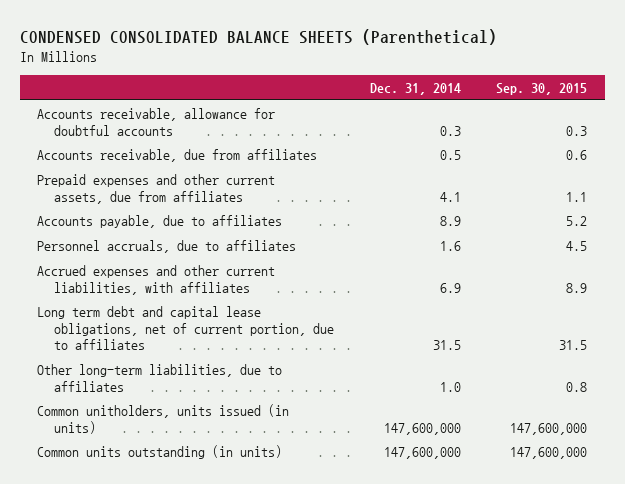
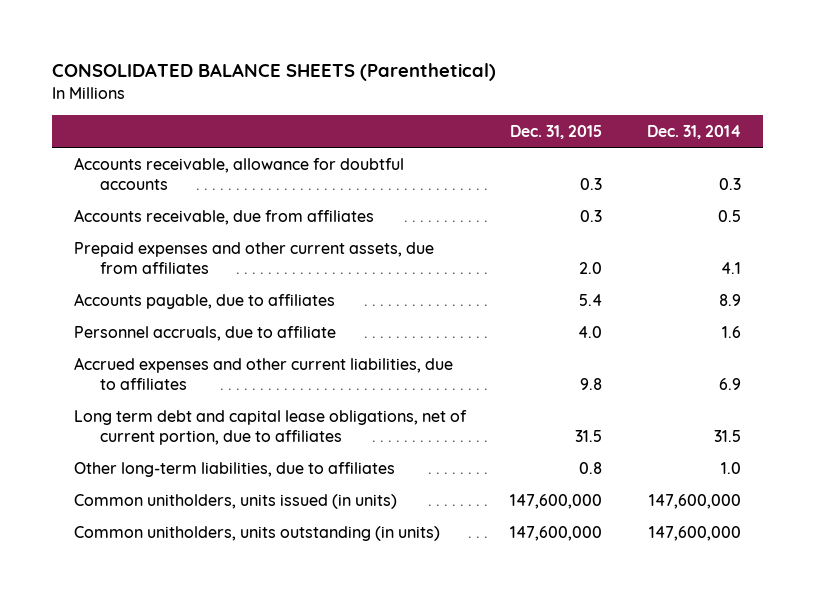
- CONDENSED CONSOLIDATED BALANCE SHEETS (Parenthetical)
+ CONSOLIDATED BALANCE SHEETS (Parenthetical)
- | Dec. 31, 2014 | Sep. 30, 2015
+ | Dec. 31, 2015 | Dec. 31, 2014
- Personnel accruals, due to affiliates | 1.6 | 4.5
- Accrued expenses and other current liabilities, with affiliates | 6.9 | 8.9
+ Personnel accruals, due to affiliate | 4.0 | 1.6
+ Accrued expenses and other current liabilities, due to affiliates | 9.8 | 6.9
- Common units outstanding (in units) | 147,600,000 | 147,600,000
+ Common unitholders, units outstanding (in units) | 147,600,000 | 147,600,000

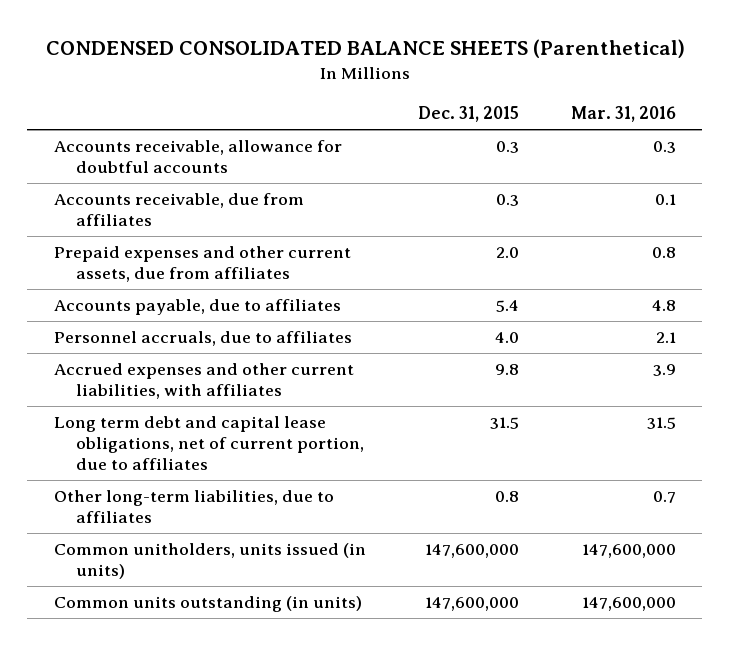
- CONSOLIDATED BALANCE SHEETS (Parenthetical)
+ CONDENSED CONSOLIDATED BALANCE SHEETS (Parenthetical)
- | Dec. 31, 2015 | Dec. 31, 2014
+ | Dec. 31, 2015 | Mar. 31, 2016
- Personnel accruals, due to affiliate | 4.0 | 1.6
- Accrued expenses and other current liabilities, due to affiliates | 9.8 | 6.9
+ Personnel accruals, due to affiliates | 4.0 | 2.1
+ Accrued expenses and other current liabilities, with affiliates | 9.8 | 3.9
- Common unitholders, units outstanding (in units) | 147,600,000 | 147,600,000
+ Common units outstanding (in units) | 147,600,000 | 147,600,000

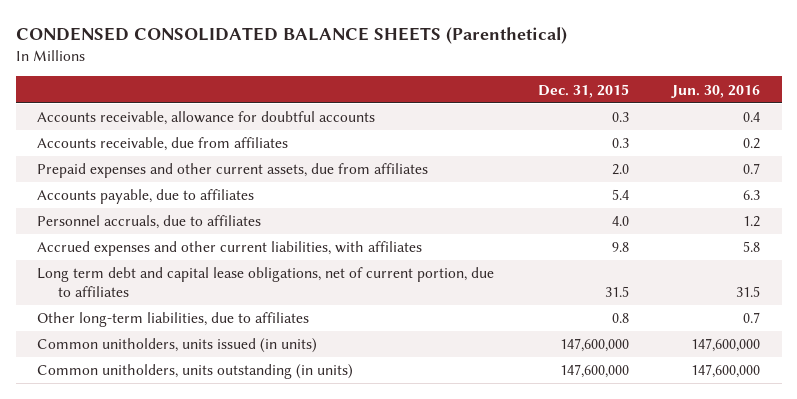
- | Dec. 31, 2015 | Mar. 31, 2016
+ | Dec. 31, 2015 | Jun. 30, 2016
- Common units outstanding (in units) | 147,600,000 | 147,600,000
+ Common unitholders, units outstanding (in units) | 147,600,000 | 147,600,000

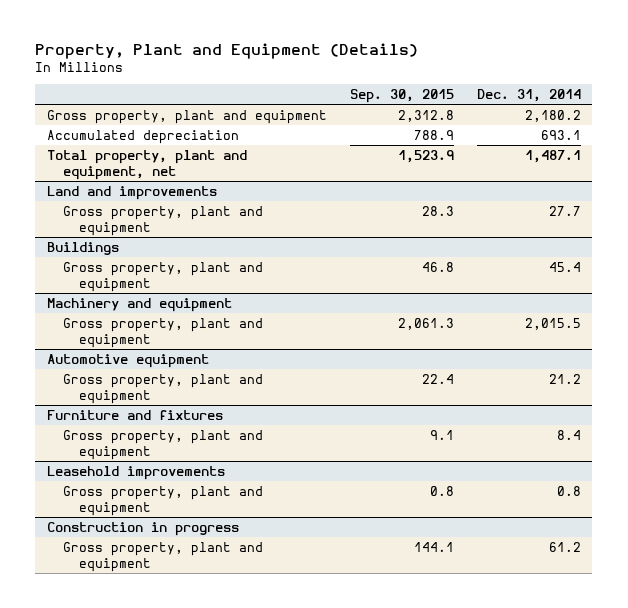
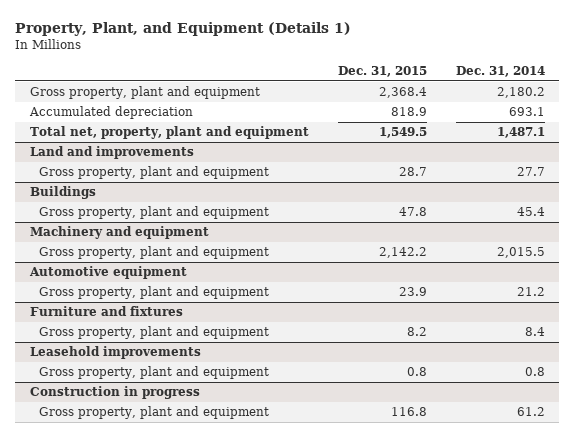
- Property, Plant and Equipment (Details)
+ Property, Plant, and Equipment (Details 1)
- | Sep. 30, 2015 | Dec. 31, 2014
+ | Dec. 31, 2015 | Dec. 31, 2014
- Total property, plant and equipment, net | 1,523.9 | 1,487.1
+ Total net, property, plant and equipment | 1,549.5 | 1,487.1

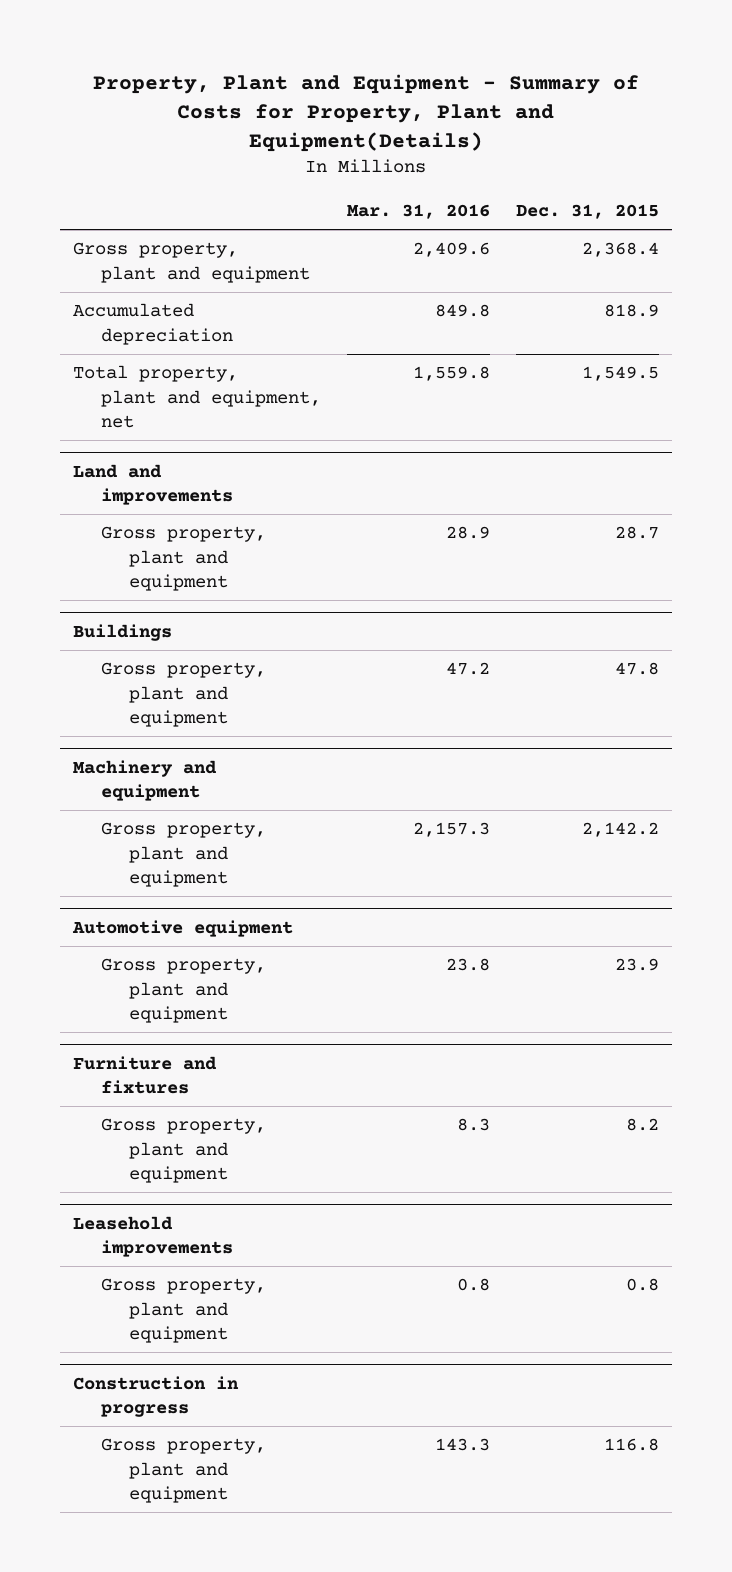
- Property, Plant, and Equipment (Details 1)
+ Property, Plant and Equipment - Summary of Costs for Property, Plant and Equipment(Details)
- | Dec. 31, 2015 | Dec. 31, 2014
+ | Mar. 31, 2016 | Dec. 31, 2015
- Total net, property, plant and equipment | 1,549.5 | 1,487.1
+ Total property, plant and equipment, net | 1,559.8 | 1,549.5

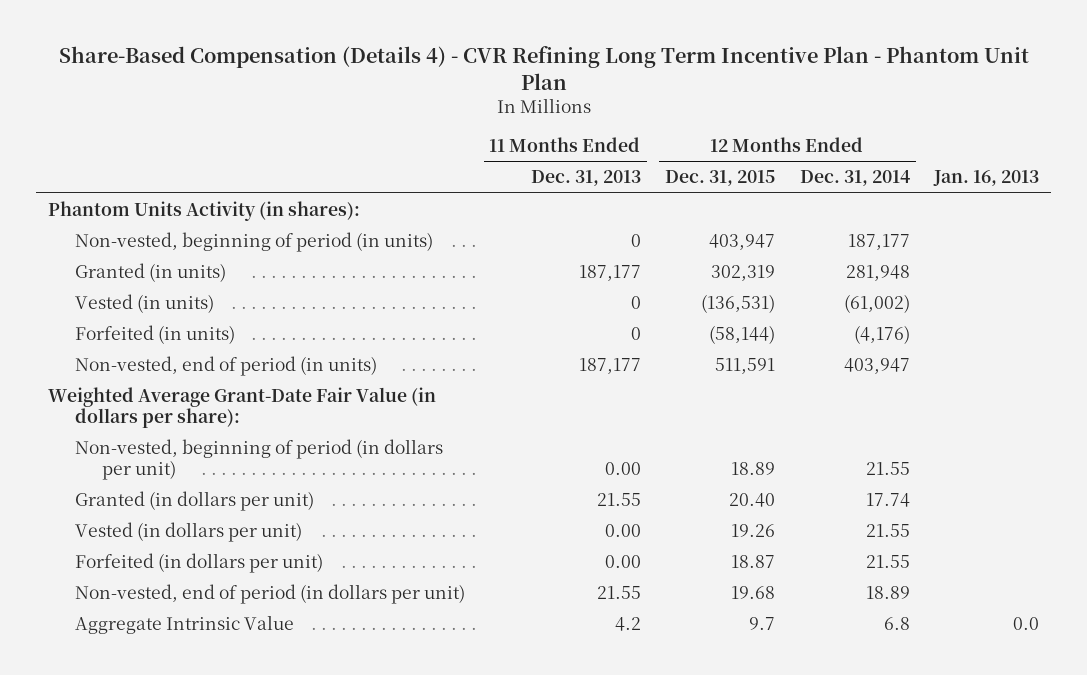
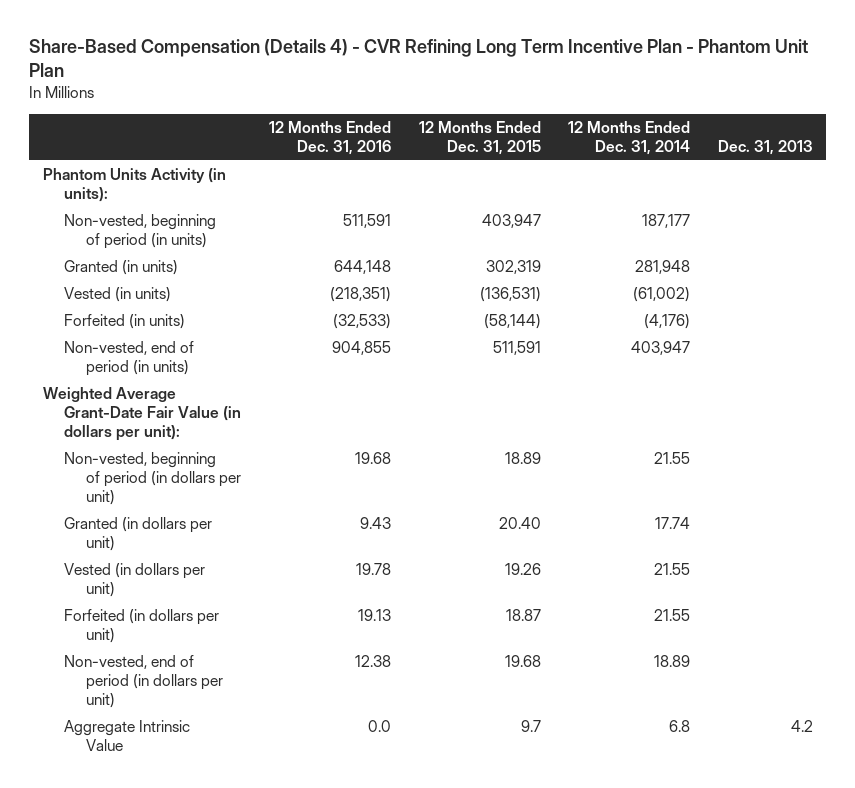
- | 11 Months Ended Dec. 31, 2013 | 12 Months Ended Dec. 31, 2015 | 12 Months Ended Dec. 31, 2014 | Jan. 16, 2013
+ | 12 Months Ended Dec. 31, 2016 | 12 Months Ended Dec. 31, 2015 | 12 Months Ended Dec. 31, 2014 | Dec. 31, 2013
- Phantom Units Activity (in shares):
+ Phantom Units Activity (in units):
- Weighted Average Grant-Date Fair Value (in dollars per share):
+ Weighted Average Grant-Date Fair Value (in dollars per unit):

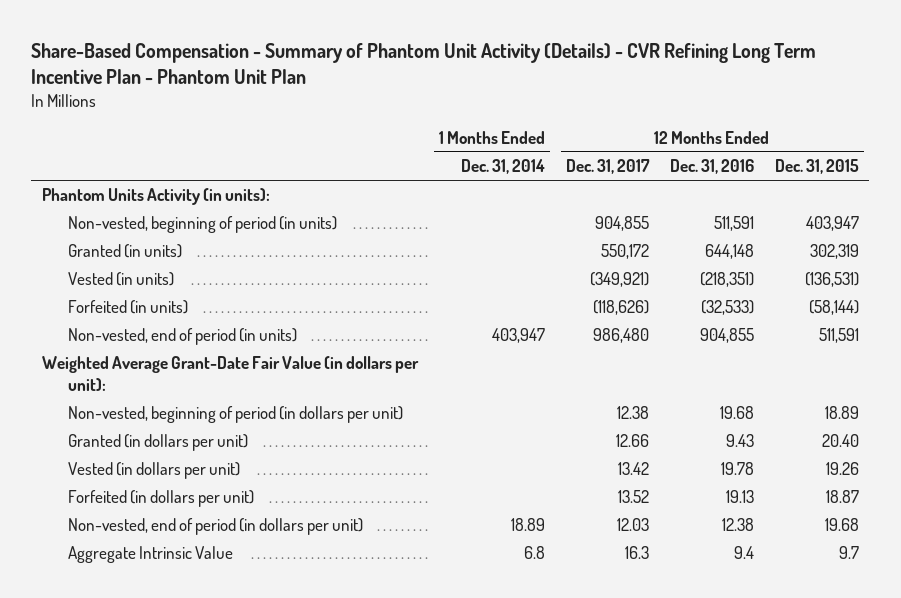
- Share-Based Compensation (Details 4) - CVR Refining Long Term Incentive Plan - Phantom Unit Plan
+ Share-Based Compensation - Summary of Phantom Unit Activity (Details) - CVR Refining Long Term Incentive Plan - Phantom Unit Plan
- | 12 Months Ended Dec. 31, 2016 | 12 Months Ended Dec. 31, 2015 | 12 Months Ended Dec. 31, 2014 | Dec. 31, 2013
+ | 1 Months Ended Dec. 31, 2014 | 12 Months Ended Dec. 31, 2017 | 12 Months Ended Dec. 31, 2016 | 12 Months Ended Dec. 31, 2015
- Aggregate Intrinsic Value | 0.0 | 9.7 | 6.8 | 4.2
+ Aggregate Intrinsic Value | 6.8 | 16.3 | 9.4 | 9.7

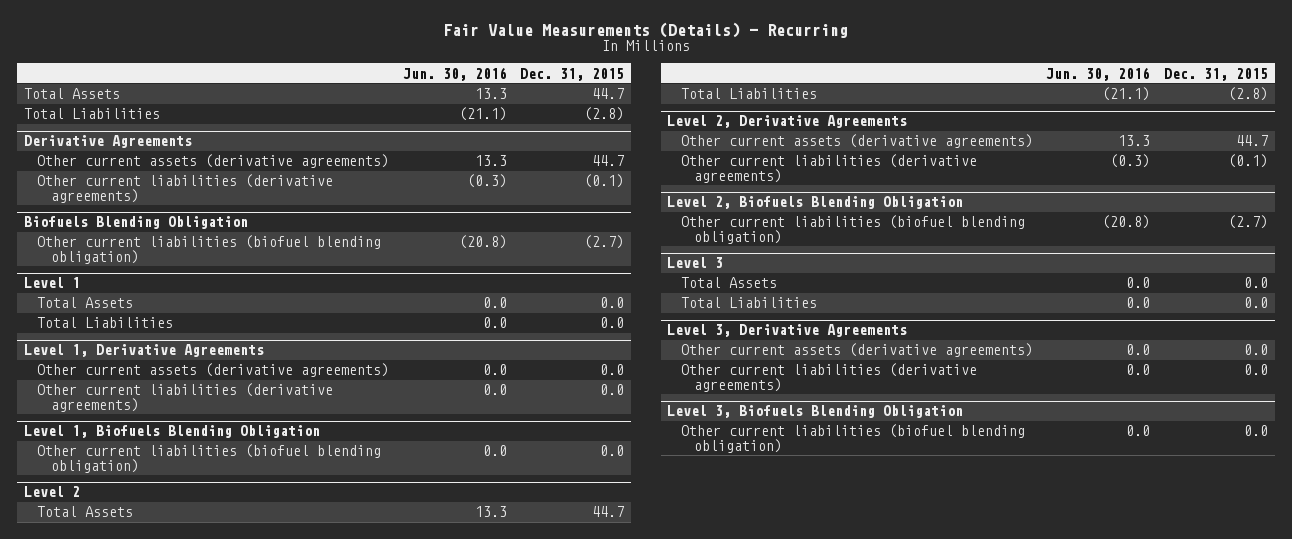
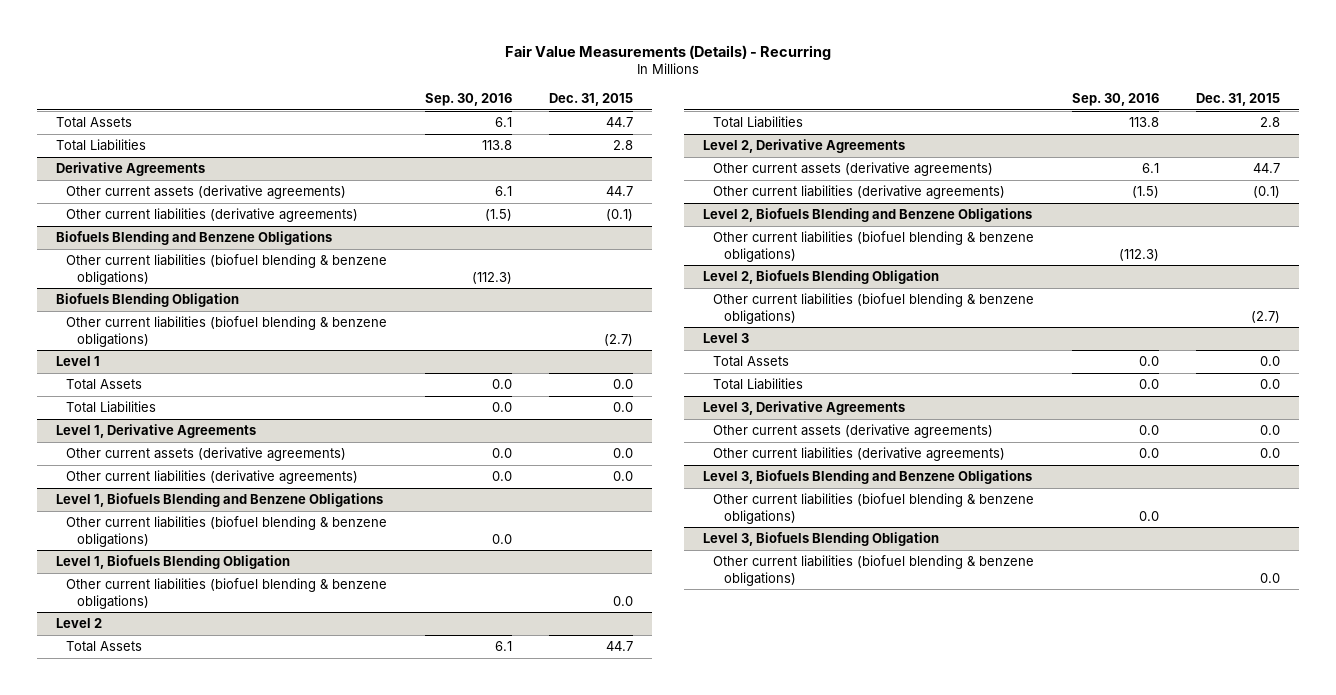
- | Jun. 30, 2016 | Dec. 31, 2015
+ | Sep. 30, 2016 | Dec. 31, 2015
- Total Liabilities | (21.1) | (2.8)
+ Total Liabilities | 113.8 | 2.8
+ Biofuels Blending and Benzene Obligations
+ Other current liabilities (biofuel blending & benzene obligations) | (112.3) |
@ Biofuels Blending Obligation
- Other current liabilities (biofuel blending obligation) | (20.8) | (2.7)
+ Other current liabilities (biofuel blending & benzene obligations) | | (2.7)
+ Level 1, Biofuels Blending and Benzene Obligations
+ Other current liabilities (biofuel blending & benzene obligations) | 0.0 |
@ Level 1, Biofuels Blending Obligation
- Other current liabilities (biofuel blending obligation) | 0.0 | 0.0
+ Other current liabilities (biofuel blending & benzene obligations) | | 0.0
@ Level 2
- Total Liabilities | (21.1) | (2.8)
+ Total Liabilities | 113.8 | 2.8
+ Level 2, Biofuels Blending and Benzene Obligations
+ Other current liabilities (biofuel blending & benzene obligations) | (112.3) |
@ Level 2, Biofuels Blending Obligation
- Other current liabilities (biofuel blending obligation) | (20.8) | (2.7)
+ Other current liabilities (biofuel blending & benzene obligations) | | (2.7)
+ Level 3, Biofuels Blending and Benzene Obligations
+ Other current liabilities (biofuel blending & benzene obligations) | 0.0 |
@ Level 3, Biofuels Blending Obligation
- Other current liabilities (biofuel blending obligation) | 0.0 | 0.0
+ Other current liabilities (biofuel blending & benzene obligations) | | 0.0

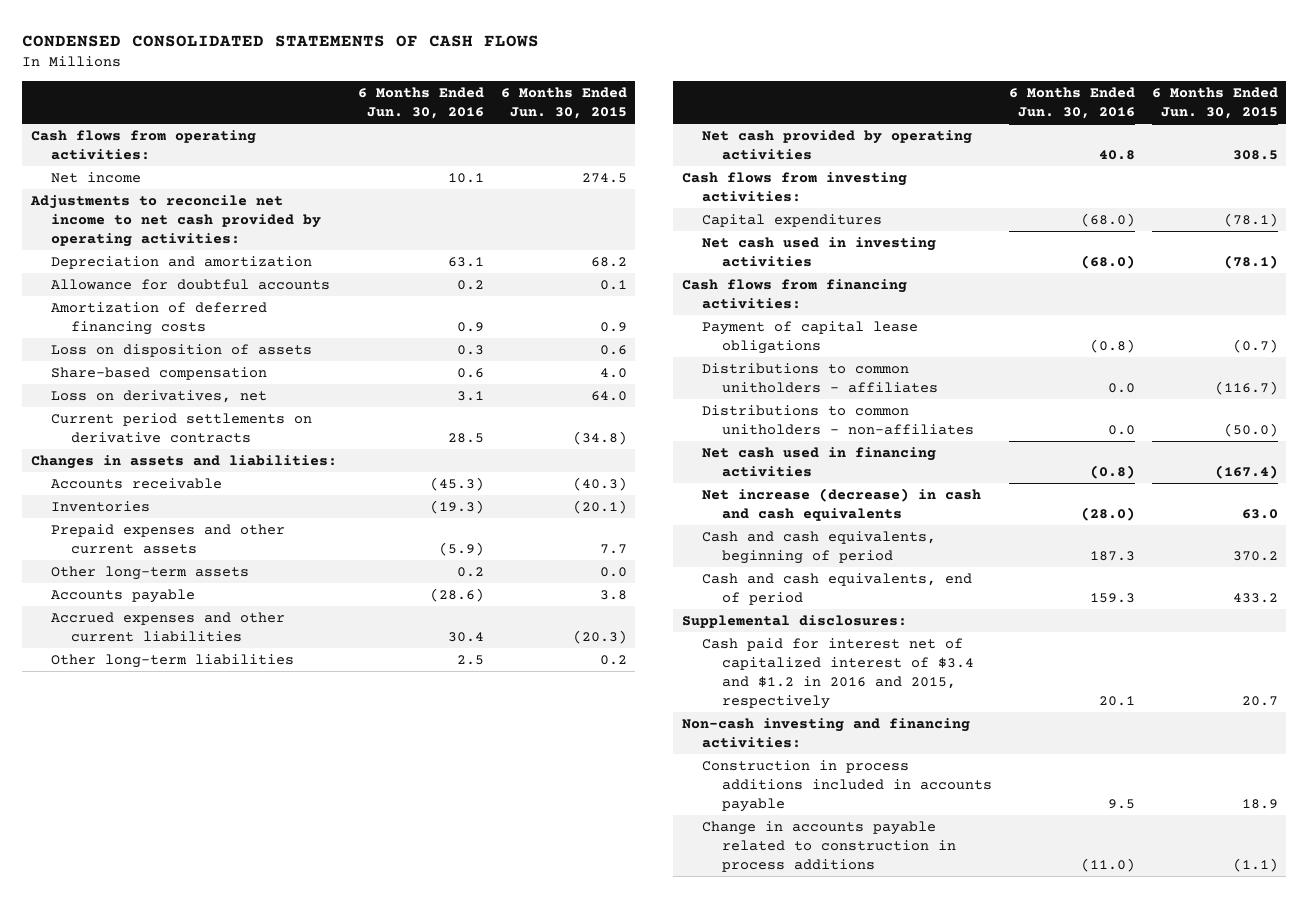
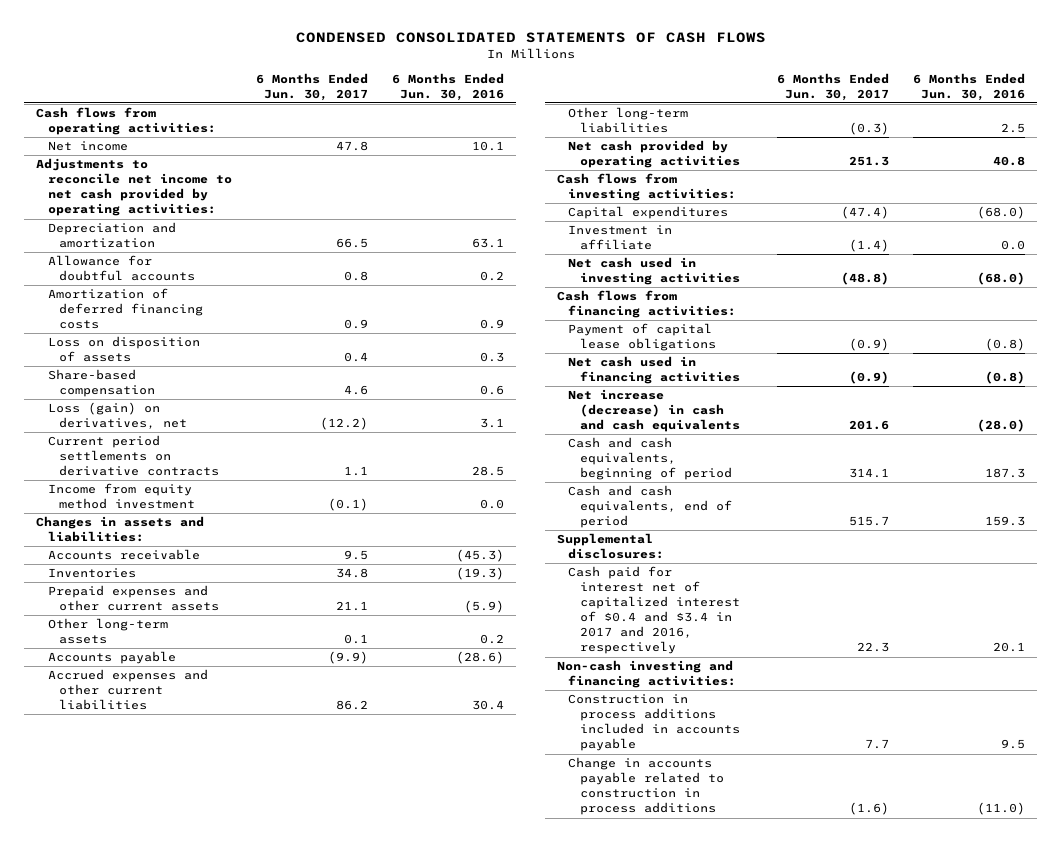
- | 6 Months Ended Jun. 30, 2016 | 6 Months Ended Jun. 30, 2015
+ | 6 Months Ended Jun. 30, 2017 | 6 Months Ended Jun. 30, 2016
- Loss on derivatives, net | 3.1 | 64.0
+ Loss (gain) on derivatives, net | (12.2) | 3.1
+ Income from equity method investment | (0.1) | 0.0
+ Investment in affiliate | (1.4) | 0.0
- Distributions to common unitholders - affiliates | 0.0 | (116.7)
- Distributions to common unitholders - non-affiliates | 0.0 | (50.0)
- Cash paid for interest net of capitalized interest of $3.4 and $1.2 in 2016 and 2015, respectively | 20.1 | 20.7
+ Cash paid for interest net of capitalized interest of $0.4 and $3.4 in 2017 and 2016, respectively | 22.3 | 20.1

